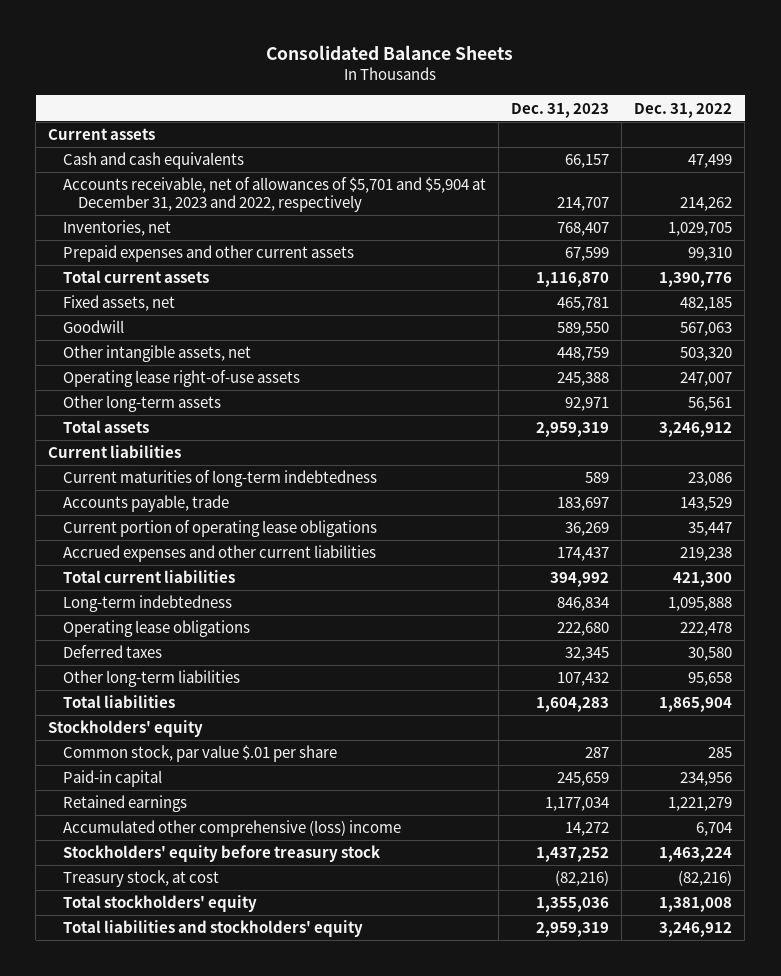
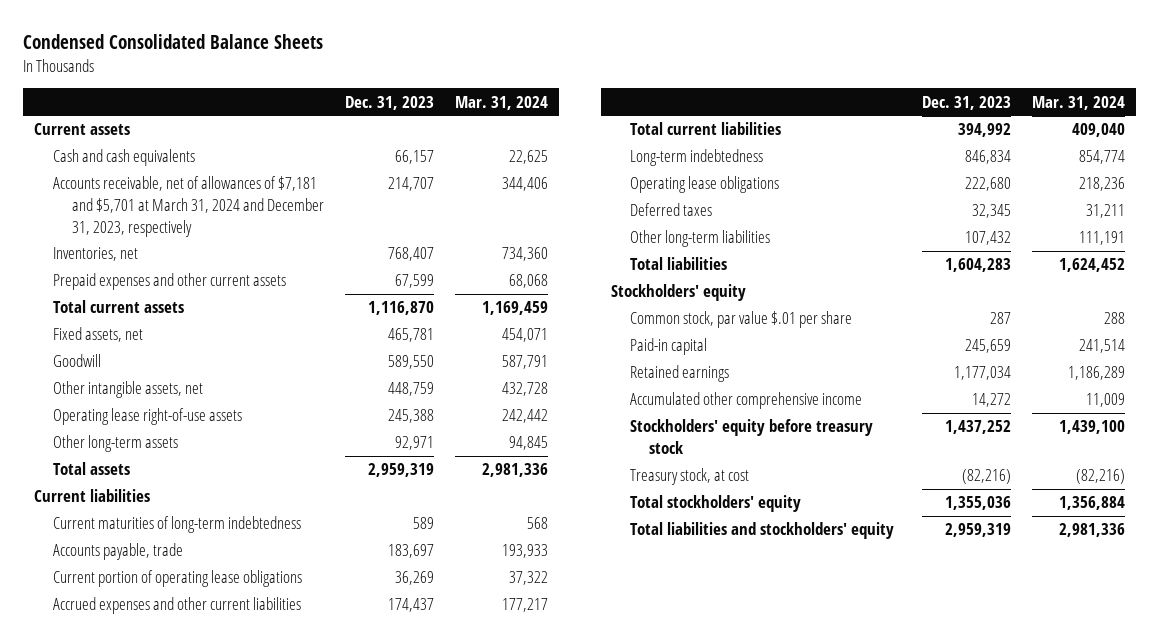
- Consolidated Balance Sheets
+ Condensed Consolidated Balance Sheets
- | Dec. 31, 2023 | Dec. 31, 2022
+ | Dec. 31, 2023 | Mar. 31, 2024
- Accounts receivable, net of allowances of $5,701 and $5,904 at December 31, 2023 and 2022, respectively | 214,707 | 214,262
+ Accounts receivable, net of allowances of $7,181 and $5,701 at March 31, 2024 and December 31, 2023, respectively | 214,707 | 344,406
- Accumulated other comprehensive (loss) income | 14,272 | 6,704
+ Accumulated other comprehensive income | 14,272 | 11,009

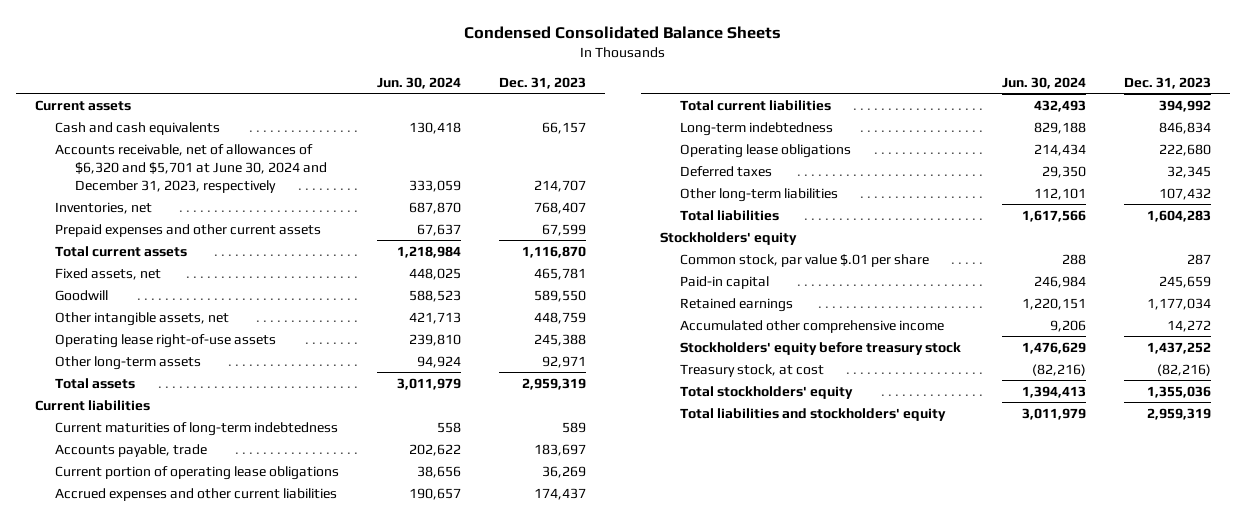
- | Dec. 31, 2023 | Mar. 31, 2024
+ | Jun. 30, 2024 | Dec. 31, 2023
- Accounts receivable, net of allowances of $7,181 and $5,701 at March 31, 2024 and December 31, 2023, respectively | 214,707 | 344,406
+ Accounts receivable, net of allowances of $6,320 and $5,701 at June 30, 2024 and December 31, 2023, respectively | 333,059 | 214,707

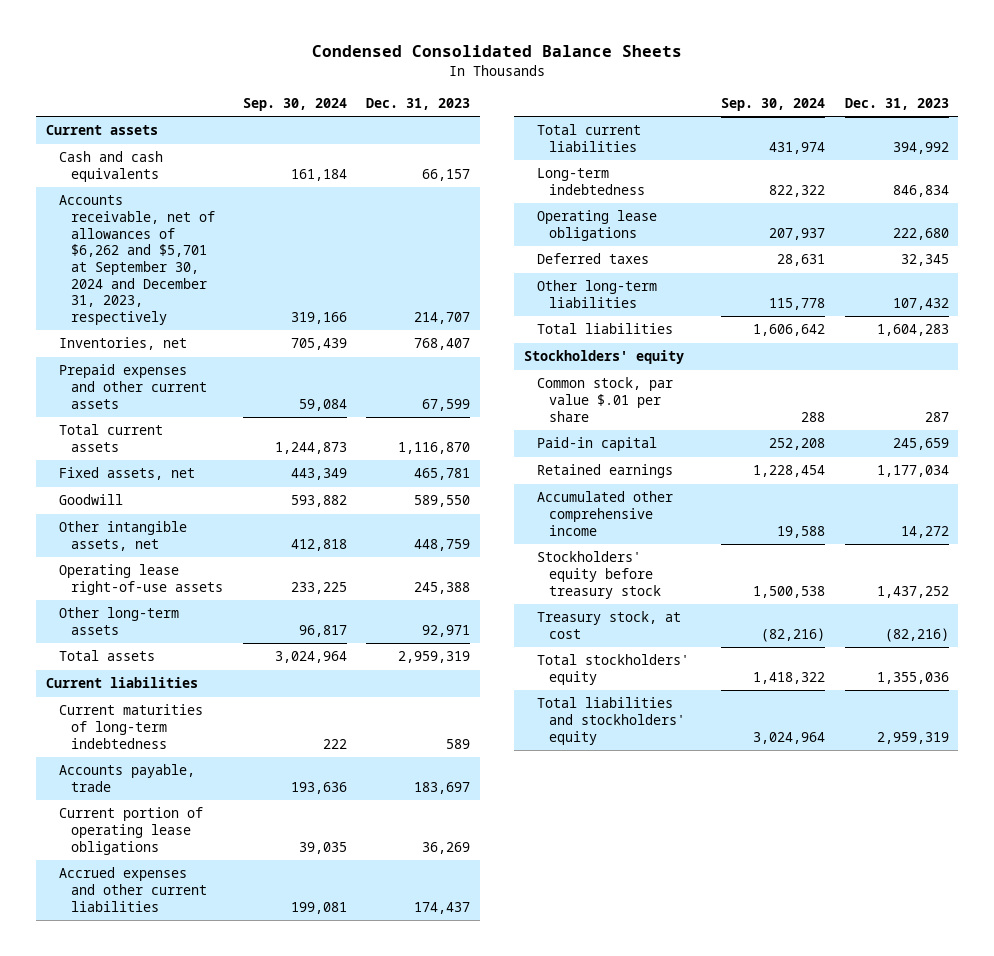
- | Jun. 30, 2024 | Dec. 31, 2023
+ | Sep. 30, 2024 | Dec. 31, 2023
- Accounts receivable, net of allowances of $6,320 and $5,701 at June 30, 2024 and December 31, 2023, respectively | 333,059 | 214,707
+ Accounts receivable, net of allowances of $6,262 and $5,701 at September 30, 2024 and December 31, 2023, respectively | 319,166 | 214,707

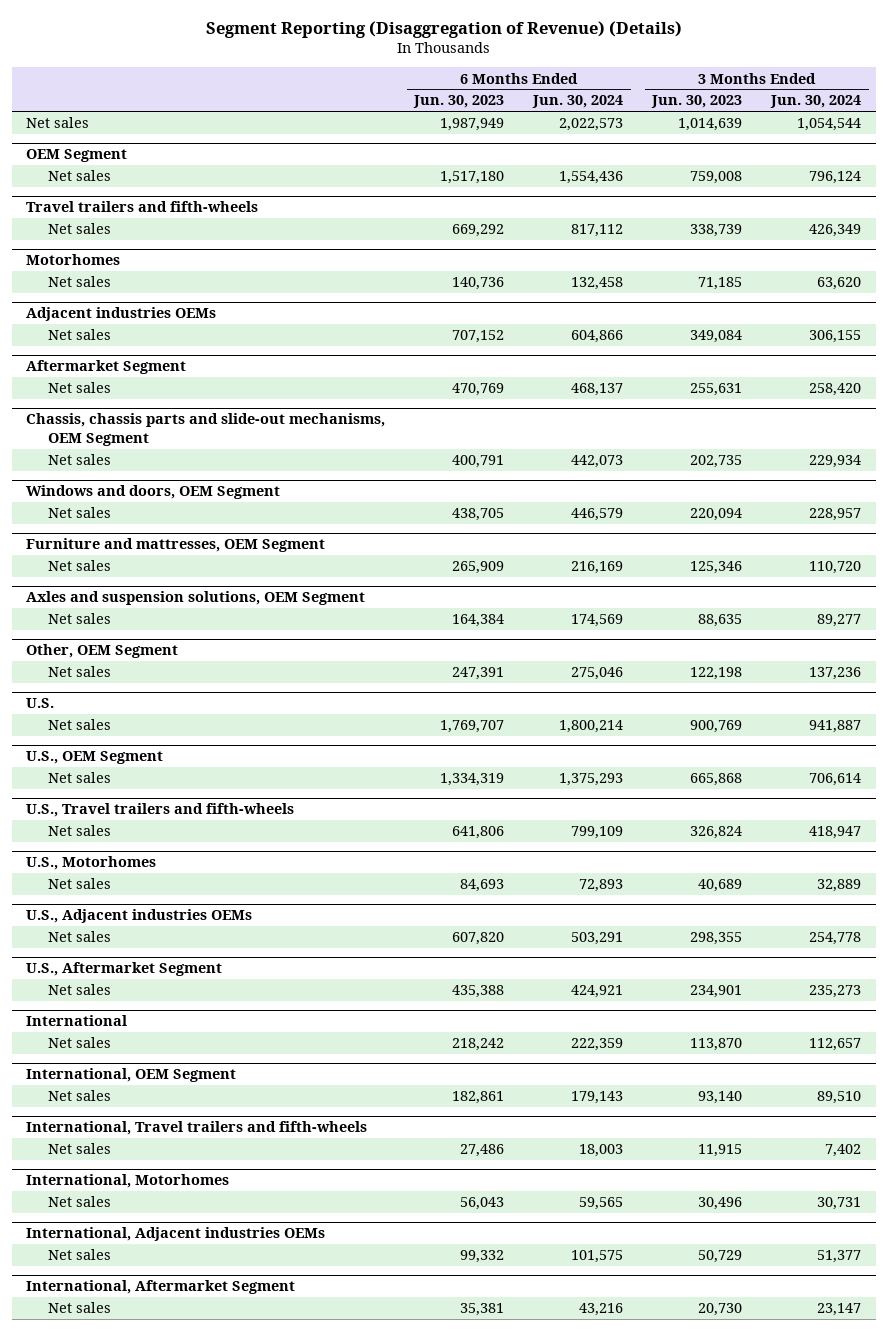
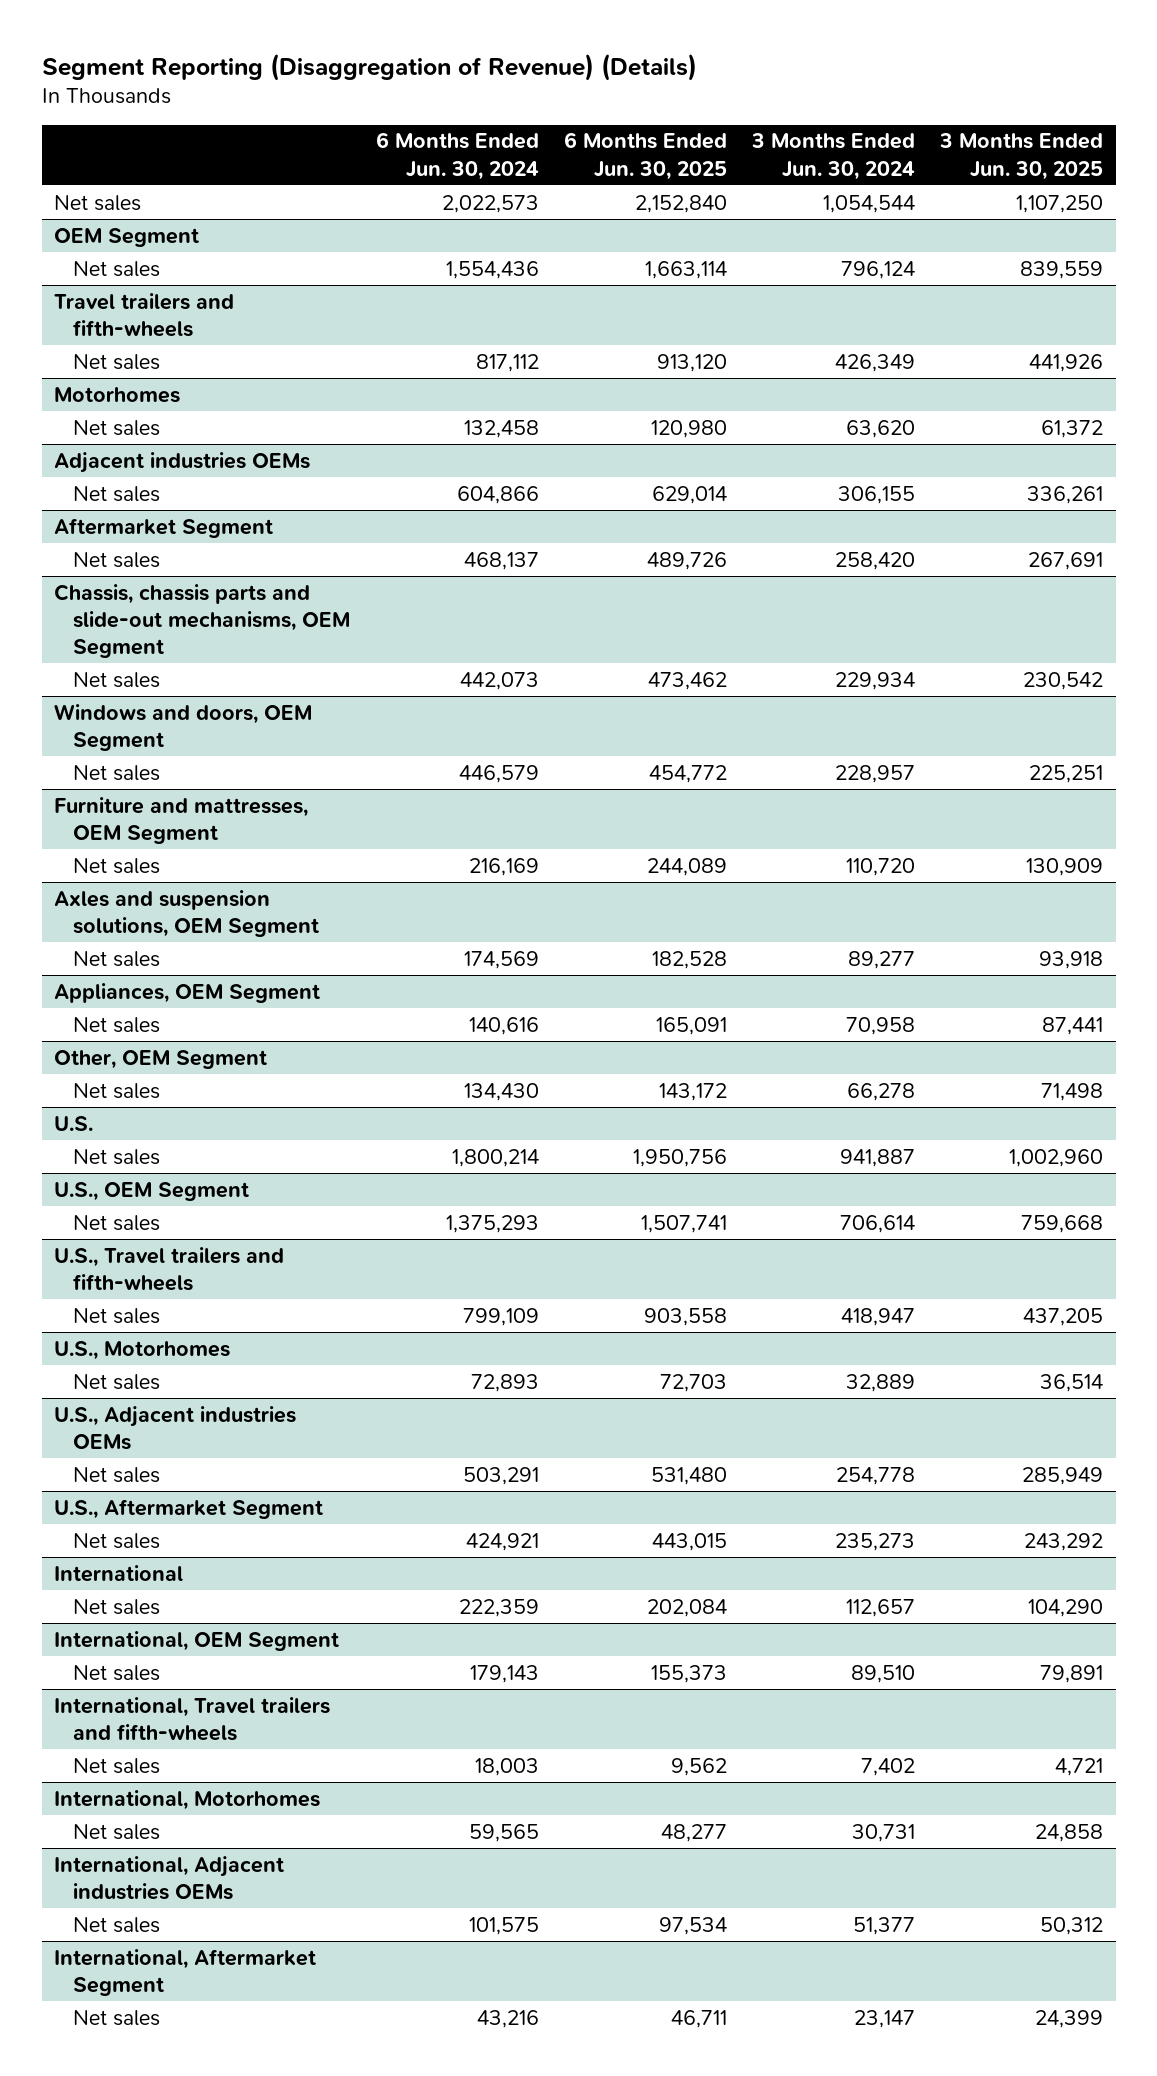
- | 6 Months Ended Jun. 30, 2023 | 6 Months Ended Jun. 30, 2024 | 3 Months Ended Jun. 30, 2023 | 3 Months Ended Jun. 30, 2024
+ | 6 Months Ended Jun. 30, 2024 | 6 Months Ended Jun. 30, 2025 | 3 Months Ended Jun. 30, 2024 | 3 Months Ended Jun. 30, 2025
+ Appliances, OEM Segment
+ Net sales | 140,616 | 165,091 | 70,958 | 87,441
@ Other, OEM Segment
- Net sales | 247,391 | 275,046 | 122,198 | 137,236
+ Net sales | 134,430 | 143,172 | 66,278 | 71,498

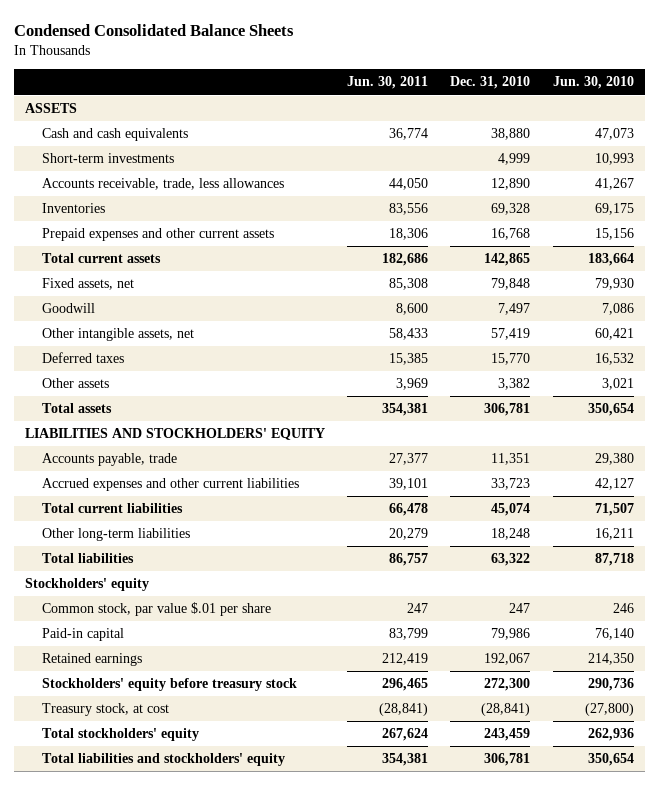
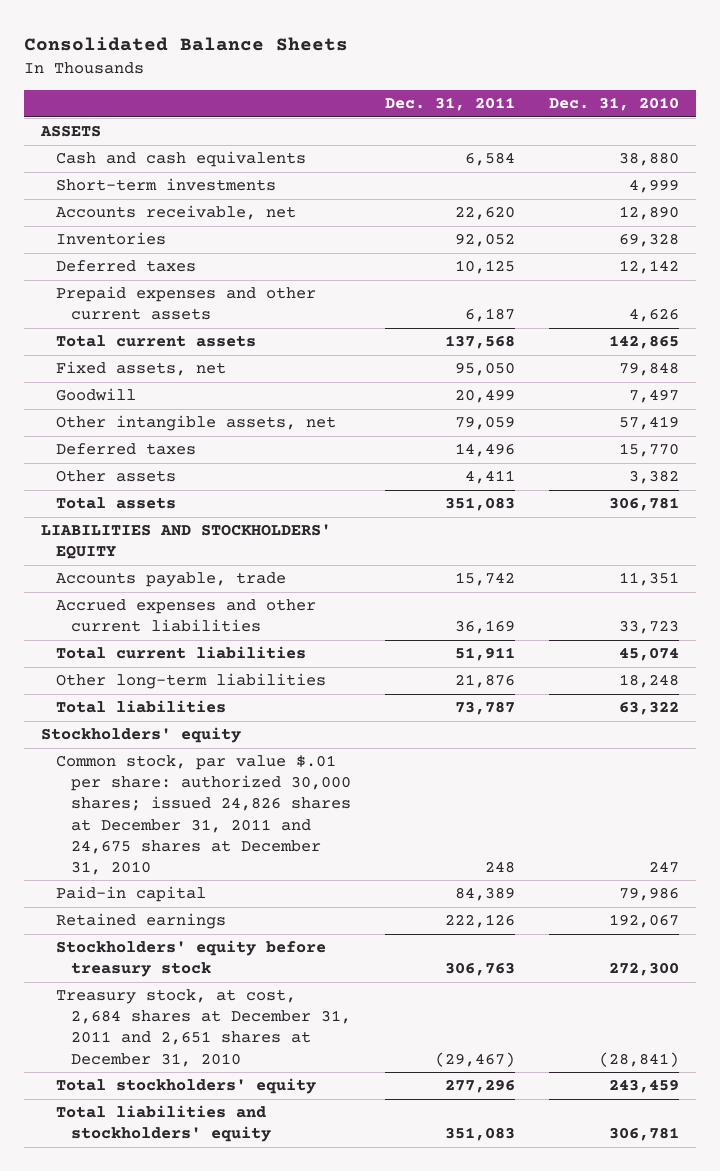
- Condensed Consolidated Balance Sheets
+ Consolidated Balance Sheets
- | Jun. 30, 2011 | Dec. 31, 2010 | Jun. 30, 2010
+ | Dec. 31, 2011 | Dec. 31, 2010
- Accounts receivable, trade, less allowances | 44,050 | 12,890 | 41,267
+ Accounts receivable, net | 22,620 | 12,890
- Prepaid expenses and other current assets | 18,306 | 16,768 | 15,156
+ Deferred taxes | 10,125 | 12,142
+ Prepaid expenses and other current assets | 6,187 | 4,626
- Common stock, par value $.01 per share | 247 | 247 | 246
+ Common stock, par value $.01 per share: authorized 30,000 shares; issued 24,826 shares at December 31, 2011 and 24,675 shares at December 31, 2010 | 248 | 247
- Treasury stock, at cost | (28,841) | (28,841) | (27,800)
+ Treasury stock, at cost, 2,684 shares at December 31, 2011 and 2,651 shares at December 31, 2010 | (29,467) | (28,841)

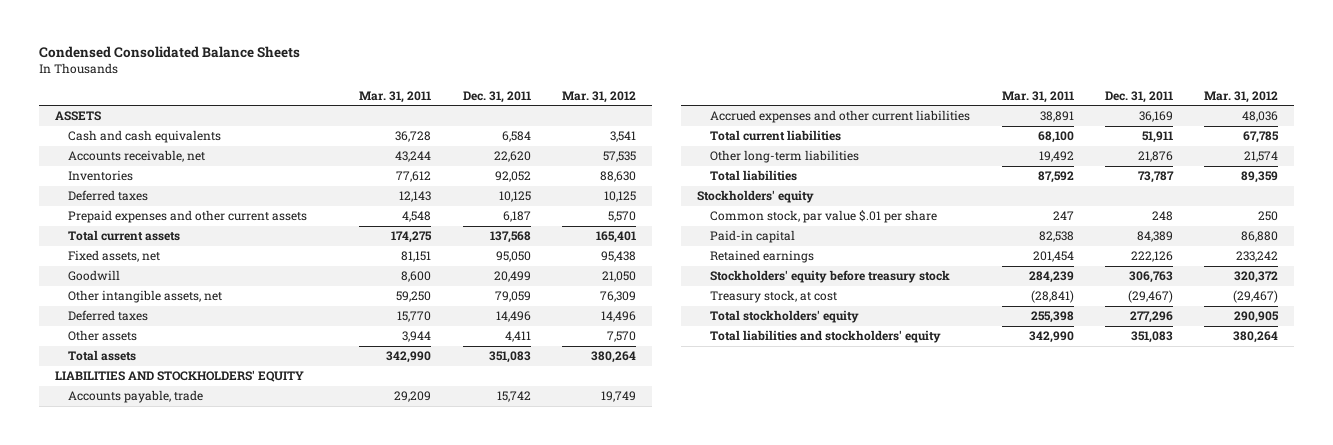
- Consolidated Balance Sheets
+ Condensed Consolidated Balance Sheets
- | Dec. 31, 2011 | Dec. 31, 2010
+ | Mar. 31, 2011 | Dec. 31, 2011 | Mar. 31, 2012
- Short-term investments | | 4,999
- Common stock, par value $.01 per share: authorized 30,000 shares; issued 24,826 shares at December 31, 2011 and 24,675 shares at December 31, 2010 | 248 | 247
+ Common stock, par value $.01 per share | 247 | 248 | 250
- Treasury stock, at cost, 2,684 shares at December 31, 2011 and 2,651 shares at December 31, 2010 | (29,467) | (28,841)
+ Treasury stock, at cost | (28,841) | (29,467) | (29,467)

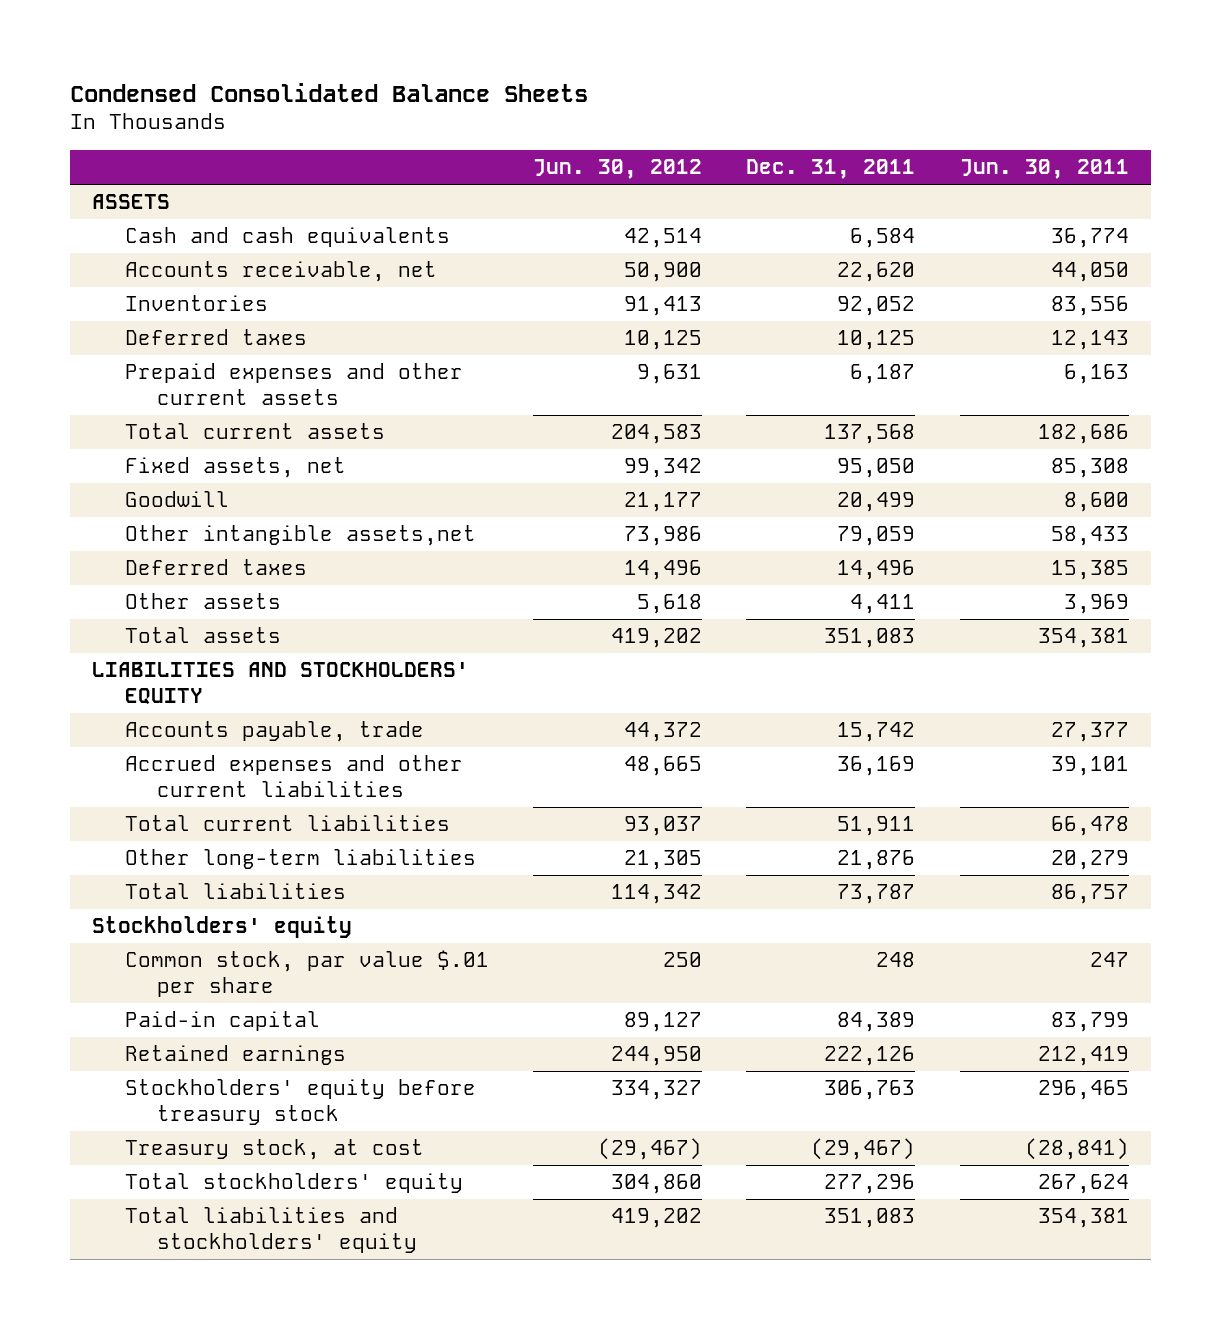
- | Mar. 31, 2011 | Dec. 31, 2011 | Mar. 31, 2012
+ | Jun. 30, 2012 | Dec. 31, 2011 | Jun. 30, 2011
- Other intangible assets, net | 59,250 | 79,059 | 76,309
+ Other intangible assets,net | 73,986 | 79,059 | 58,433

